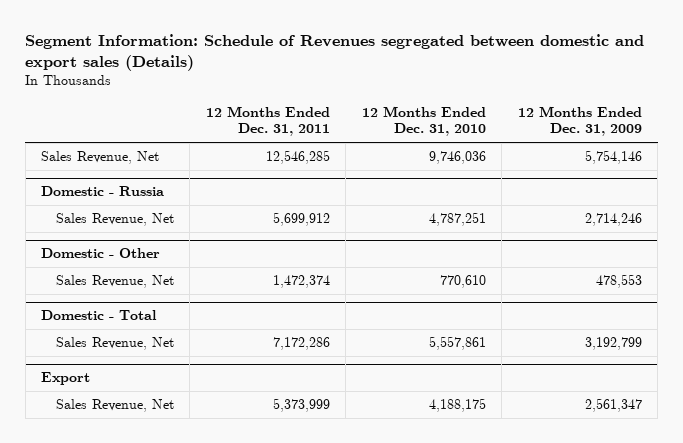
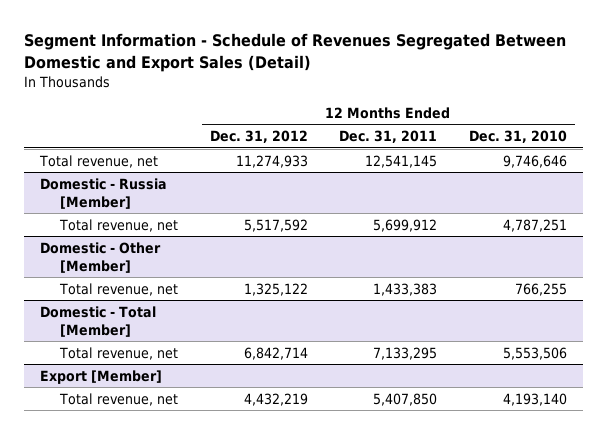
- Segment Information: Schedule of Revenues segregated between domestic and export sales (Details)
+ Segment Information - Schedule of Revenues Segregated Between Domestic and Export Sales (Detail)
- | 12 Months Ended Dec. 31, 2011 | 12 Months Ended Dec. 31, 2010 | 12 Months Ended Dec. 31, 2009
+ | 12 Months Ended Dec. 31, 2012 | 12 Months Ended Dec. 31, 2011 | 12 Months Ended Dec. 31, 2010
- Sales Revenue, Net | 12,546,285 | 9,746,036 | 5,754,146
- Domestic - Russia
- Sales Revenue, Net | 5,699,912 | 4,787,251 | 2,714,246
- Domestic - Other
- Sales Revenue, Net | 1,472,374 | 770,610 | 478,553
- Domestic - Total
- Sales Revenue, Net | 7,172,286 | 5,557,861 | 3,192,799
- Export
- Sales Revenue, Net | 5,373,999 | 4,188,175 | 2,561,347
+ Total revenue, net | 11,274,933 | 12,541,145 | 9,746,646
+ Domestic - Russia [Member]
+ Total revenue, net | 5,517,592 | 5,699,912 | 4,787,251
+ Domestic - Other [Member]
+ Total revenue, net | 1,325,122 | 1,433,383 | 766,255
+ Domestic - Total [Member]
+ Total revenue, net | 6,842,714 | 7,133,295 | 5,553,506
+ Export [Member]
+ Total revenue, net | 4,432,219 | 5,407,850 | 4,193,140

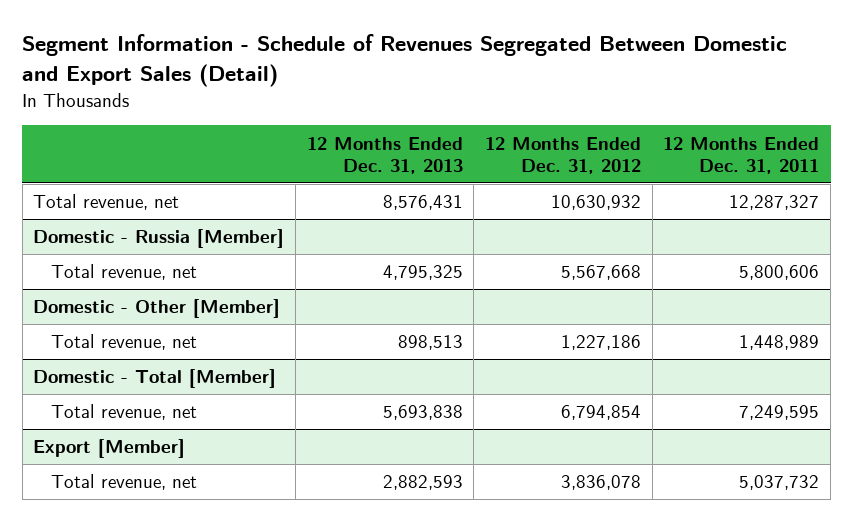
- | 12 Months Ended Dec. 31, 2012 | 12 Months Ended Dec. 31, 2011 | 12 Months Ended Dec. 31, 2010
+ | 12 Months Ended Dec. 31, 2013 | 12 Months Ended Dec. 31, 2012 | 12 Months Ended Dec. 31, 2011
- Total revenue, net | 11,274,933 | 12,541,145 | 9,746,646
+ Total revenue, net | 8,576,431 | 10,630,932 | 12,287,327
@ Domestic - Russia [Member]
- Total revenue, net | 5,517,592 | 5,699,912 | 4,787,251
+ Total revenue, net | 4,795,325 | 5,567,668 | 5,800,606
@ Domestic - Other [Member]
- Total revenue, net | 1,325,122 | 1,433,383 | 766,255
+ Total revenue, net | 898,513 | 1,227,186 | 1,448,989
@ Domestic - Total [Member]
- Total revenue, net | 6,842,714 | 7,133,295 | 5,553,506
+ Total revenue, net | 5,693,838 | 6,794,854 | 7,249,595
@ Export [Member]
- Total revenue, net | 4,432,219 | 5,407,850 | 4,193,140
+ Total revenue, net | 2,882,593 | 3,836,078 | 5,037,732

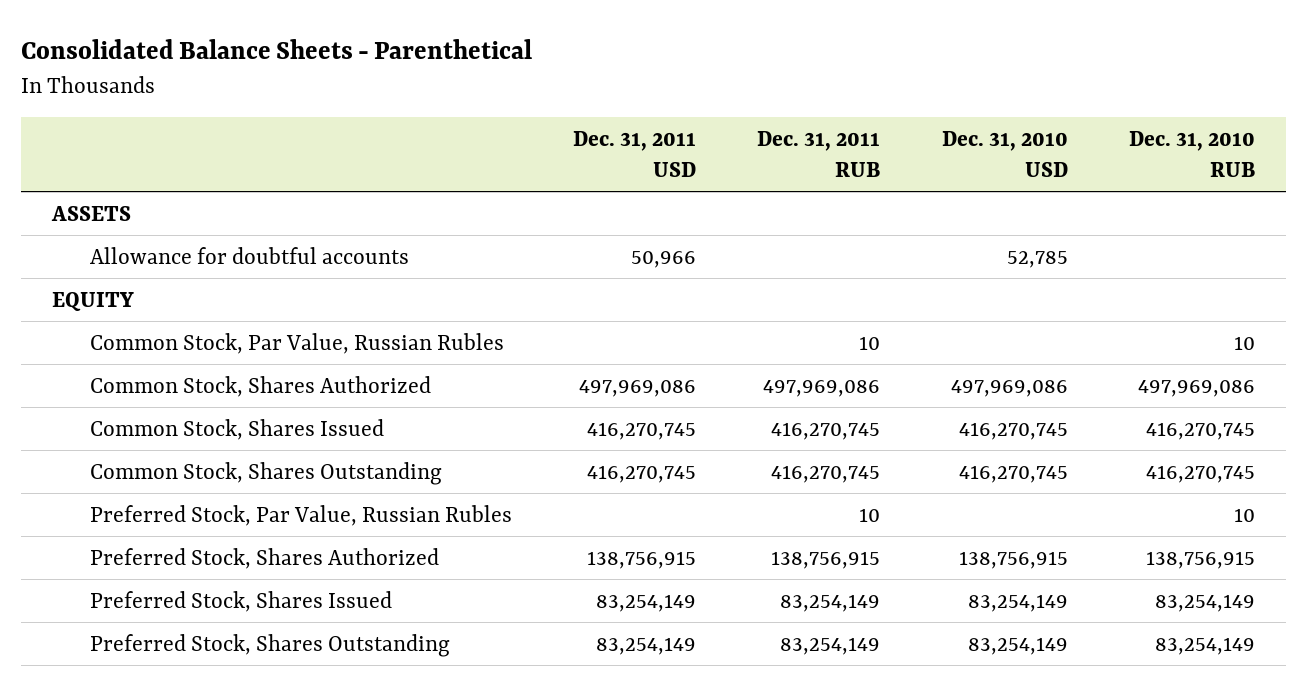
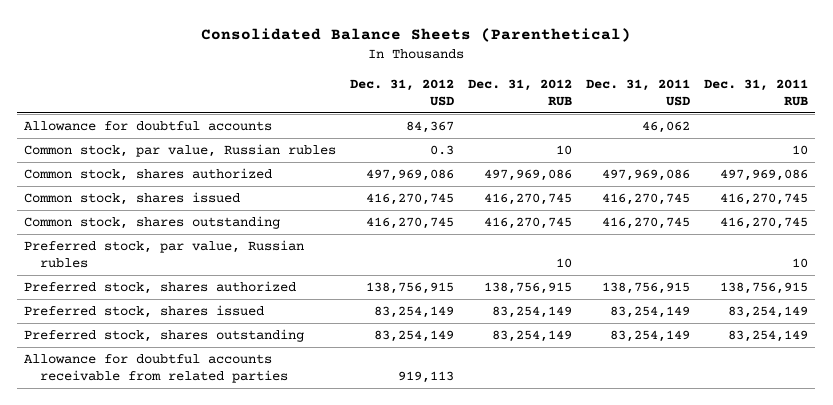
- Consolidated Balance Sheets - Parenthetical
+ Consolidated Balance Sheets (Parenthetical)
- | Dec. 31, 2011 USD | Dec. 31, 2011 RUB | Dec. 31, 2010 USD | Dec. 31, 2010 RUB
+ | Dec. 31, 2012 USD | Dec. 31, 2012 RUB | Dec. 31, 2011 USD | Dec. 31, 2011 RUB
- ASSETS
- Allowance for doubtful accounts | 50,966 | | 52,785 |
- EQUITY
- Common Stock, Par Value, Russian Rubles | | 10 | | 10
- Common Stock, Shares Authorized | 497,969,086 | 497,969,086 | 497,969,086 | 497,969,086
- Common Stock, Shares Issued | 416,270,745 | 416,270,745 | 416,270,745 | 416,270,745
- Common Stock, Shares Outstanding | 416,270,745 | 416,270,745 | 416,270,745 | 416,270,745
- Preferred Stock, Par Value, Russian Rubles | | 10 | | 10
- Preferred Stock, Shares Authorized | 138,756,915 | 138,756,915 | 138,756,915 | 138,756,915
- Preferred Stock, Shares Issued | 83,254,149 | 83,254,149 | 83,254,149 | 83,254,149
- Preferred Stock, Shares Outstanding | 83,254,149 | 83,254,149 | 83,254,149 | 83,254,149
+ Allowance for doubtful accounts | 84,367 | | 46,062 |
+ Common stock, par value, Russian rubles | 0.3 | 10 | | 10
+ Common stock, shares authorized | 497,969,086 | 497,969,086 | 497,969,086 | 497,969,086
+ Common stock, shares issued | 416,270,745 | 416,270,745 | 416,270,745 | 416,270,745
+ Common stock, shares outstanding | 416,270,745 | 416,270,745 | 416,270,745 | 416,270,745
+ Preferred stock, par value, Russian rubles | | 10 | | 10
+ Preferred stock, shares authorized | 138,756,915 | 138,756,915 | 138,756,915 | 138,756,915
+ Preferred stock, shares issued | 83,254,149 | 83,254,149 | 83,254,149 | 83,254,149
+ Preferred stock, shares outstanding | 83,254,149 | 83,254,149 | 83,254,149 | 83,254,149
+ Allowance for doubtful accounts receivable from related parties | 919,113 | | |

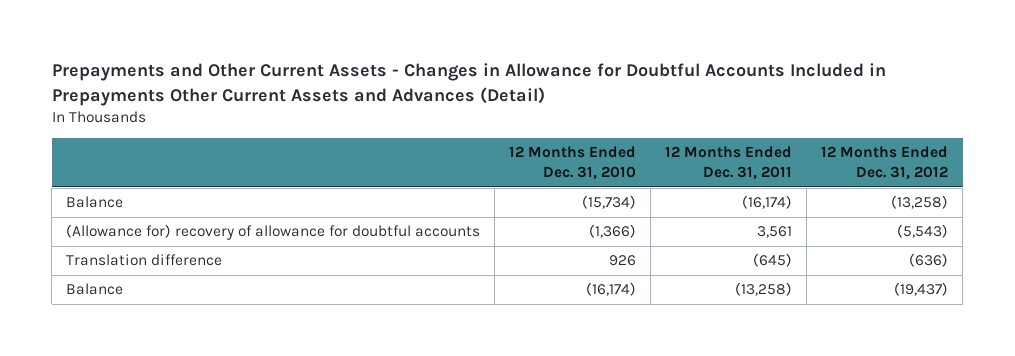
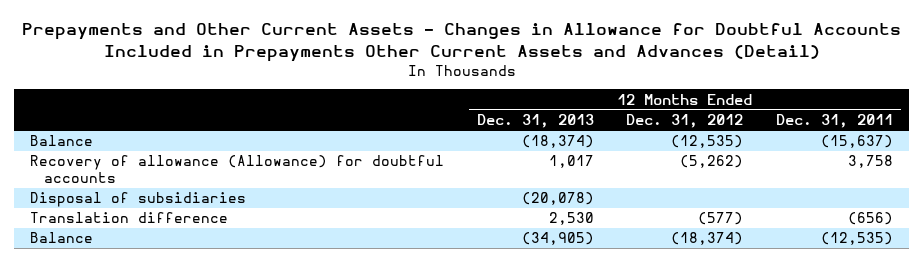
- | 12 Months Ended Dec. 31, 2010 | 12 Months Ended Dec. 31, 2011 | 12 Months Ended Dec. 31, 2012
+ | 12 Months Ended Dec. 31, 2013 | 12 Months Ended Dec. 31, 2012 | 12 Months Ended Dec. 31, 2011
- Balance | (15,734) | (16,174) | (13,258)
- (Allowance for) recovery of allowance for doubtful accounts | (1,366) | 3,561 | (5,543)
- Translation difference | 926 | (645) | (636)
- Balance | (16,174) | (13,258) | (19,437)
+ Balance | (18,374) | (12,535) | (15,637)
+ Recovery of allowance (Allowance) for doubtful accounts | 1,017 | (5,262) | 3,758
+ Disposal of subsidiaries | (20,078) | |
+ Translation difference | 2,530 | (577) | (656)
+ Balance | (34,905) | (18,374) | (12,535)

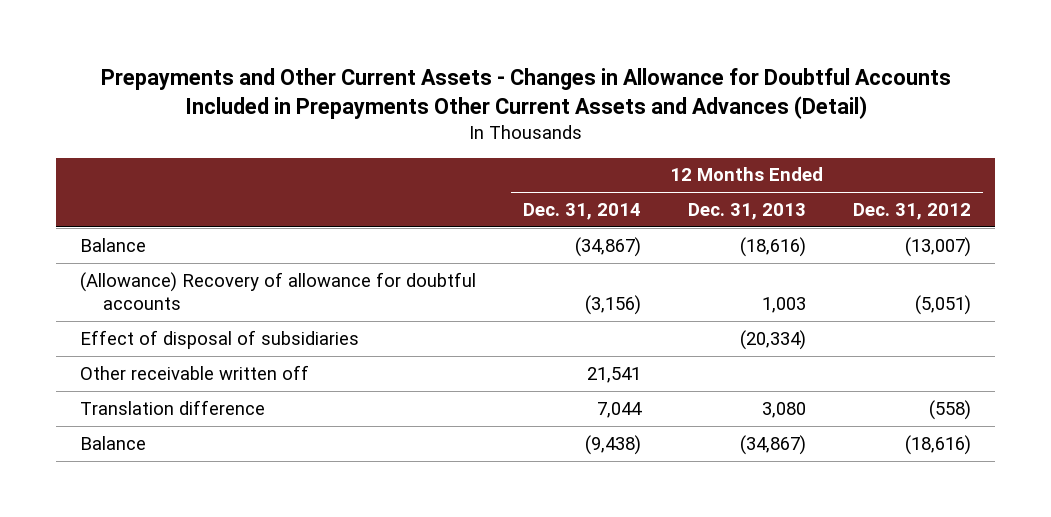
- | 12 Months Ended Dec. 31, 2013 | 12 Months Ended Dec. 31, 2012 | 12 Months Ended Dec. 31, 2011
+ | 12 Months Ended Dec. 31, 2014 | 12 Months Ended Dec. 31, 2013 | 12 Months Ended Dec. 31, 2012
- Balance | (18,374) | (12,535) | (15,637)
- Recovery of allowance (Allowance) for doubtful accounts | 1,017 | (5,262) | 3,758
- Disposal of subsidiaries | (20,078) | |
- Translation difference | 2,530 | (577) | (656)
- Balance | (34,905) | (18,374) | (12,535)
+ Balance | (34,867) | (18,616) | (13,007)
+ (Allowance) Recovery of allowance for doubtful accounts | (3,156) | 1,003 | (5,051)
+ Effect of disposal of subsidiaries | | (20,334) |
+ Other receivable written off | 21,541 | |
+ Translation difference | 7,044 | 3,080 | (558)
+ Balance | (9,438) | (34,867) | (18,616)

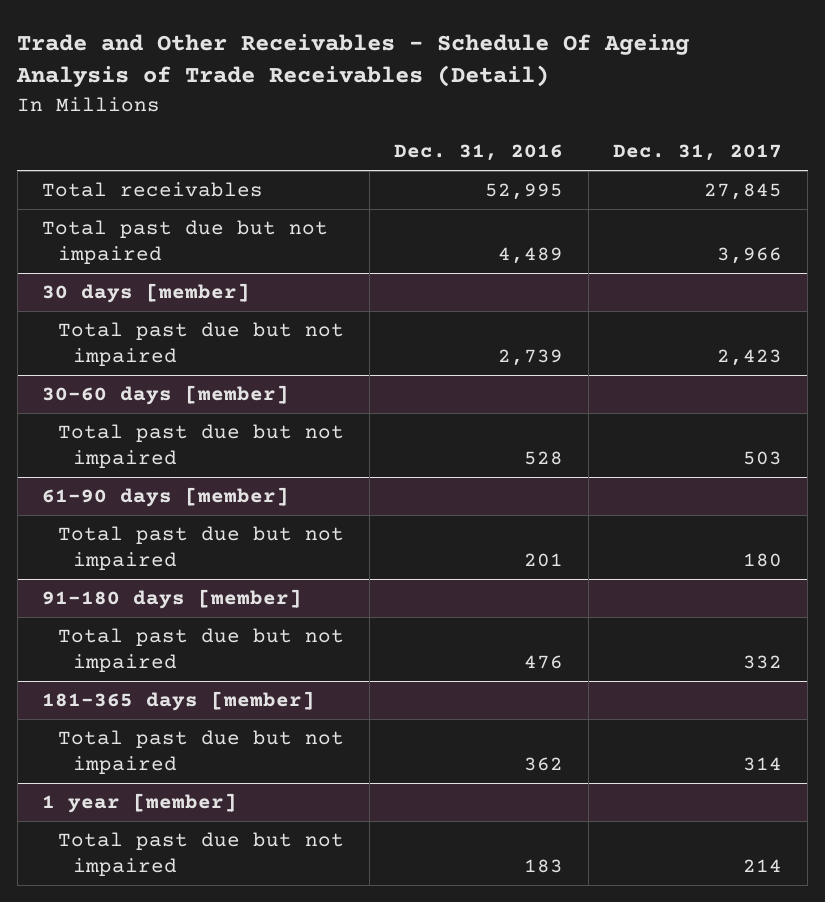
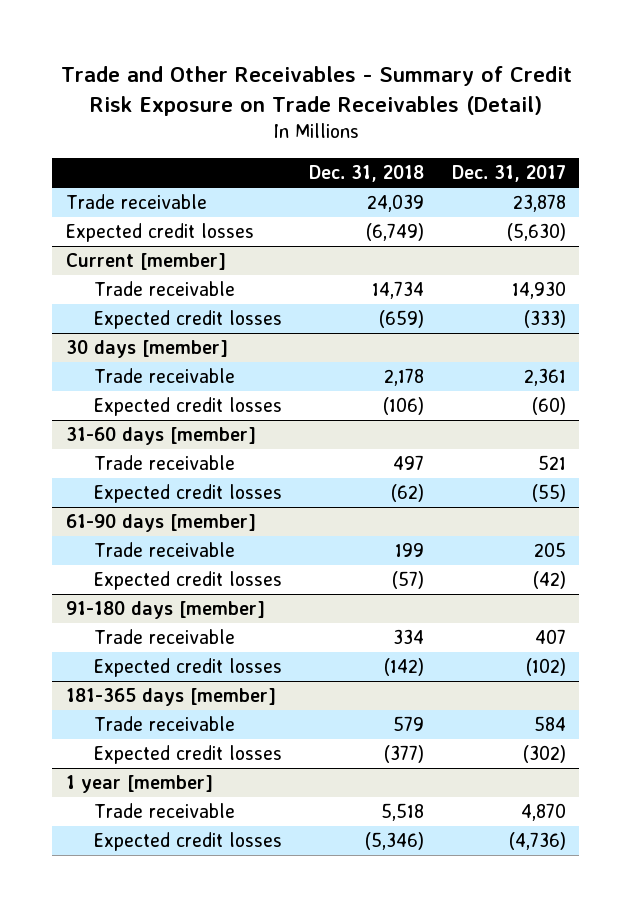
- Trade and Other Receivables - Schedule Of Ageing Analysis of Trade Receivables (Detail)
+ Trade and Other Receivables - Summary of Credit Risk Exposure on Trade Receivables (Detail)
- | Dec. 31, 2016 | Dec. 31, 2017
+ | Dec. 31, 2018 | Dec. 31, 2017
- Total receivables | 52,995 | 27,845
- Total past due but not impaired | 4,489 | 3,966
+ Trade receivable | 24,039 | 23,878
+ Expected credit losses | (6,749) | (5,630)
+ Current [member]
+ Trade receivable | 14,734 | 14,930
+ Expected credit losses | (659) | (333)
@ 30 days [member]
- Total past due but not impaired | 2,739 | 2,423
- 30-60 days [member]
- Total past due but not impaired | 528 | 503
@ 30 days [member]
+ Trade receivable | 2,178 | 2,361
+ Expected credit losses | (106) | (60)
+ 31-60 days [member]
+ Trade receivable | 497 | 521
+ Expected credit losses | (62) | (55)
@ 61-90 days [member]
- Total past due but not impaired | 201 | 180
+ Trade receivable | 199 | 205
+ Expected credit losses | (57) | (42)
@ 91-180 days [member]
- Total past due but not impaired | 476 | 332
+ Trade receivable | 334 | 407
+ Expected credit losses | (142) | (102)
@ 181-365 days [member]
- Total past due but not impaired | 362 | 314
+ Trade receivable | 579 | 584
+ Expected credit losses | (377) | (302)
@ 1 year [member]
- Total past due but not impaired | 183 | 214
+ Trade receivable | 5,518 | 4,870
+ Expected credit losses | (5,346) | (4,736)

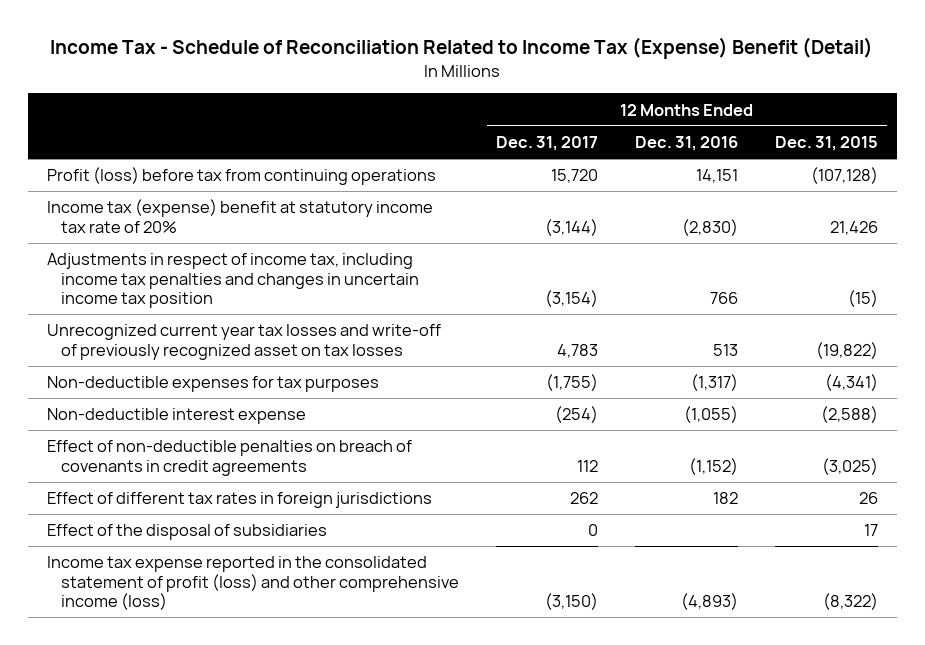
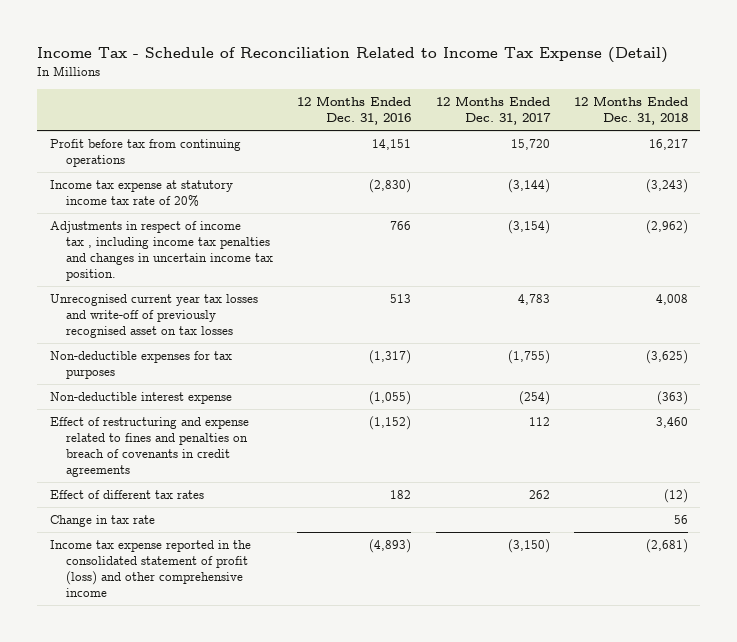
- Income Tax - Schedule of Reconciliation Related to Income Tax (Expense) Benefit (Detail)
+ Income Tax - Schedule of Reconciliation Related to Income Tax Expense (Detail)
- | 12 Months Ended Dec. 31, 2017 | 12 Months Ended Dec. 31, 2016 | 12 Months Ended Dec. 31, 2015
+ | 12 Months Ended Dec. 31, 2016 | 12 Months Ended Dec. 31, 2017 | 12 Months Ended Dec. 31, 2018
- Profit (loss) before tax from continuing operations | 15,720 | 14,151 | (107,128)
- Income tax (expense) benefit at statutory income tax rate of 20% | (3,144) | (2,830) | 21,426
- Adjustments in respect of income tax, including income tax penalties and changes in uncertain income tax position | (3,154) | 766 | (15)
- Unrecognized current year tax losses and write-off of previously recognized asset on tax losses | 4,783 | 513 | (19,822)
+ Profit before tax from continuing operations | 14,151 | 15,720 | 16,217
+ Income tax expense at statutory income tax rate of 20% | (2,830) | (3,144) | (3,243)
+ Adjustments in respect of income tax , including income tax penalties and changes in uncertain income tax position. | 766 | (3,154) | (2,962)
+ Unrecognised current year tax losses and write-off of previously recognised asset on tax losses | 513 | 4,783 | 4,008
- Effect of non-deductible penalties on breach of covenants in credit agreements | 112 | (1,152) | (3,025)
- Effect of different tax rates in foreign jurisdictions | 262 | 182 | 26
- Effect of the disposal of subsidiaries | 0 | | 17
- Income tax expense reported in the consolidated statement of profit (loss) and other comprehensive income (loss) | (3,150) | (4,893) | (8,322)
+ Effect of restructuring and expense related to fines and penalties on breach of covenants in credit agreements | (1,152) | 112 | 3,460
+ Effect of different tax rates | 182 | 262 | (12)
+ Change in tax rate | | | 56
+ Income tax expense reported in the consolidated statement of profit (loss) and other comprehensive income | (4,893) | (3,150) | (2,681)

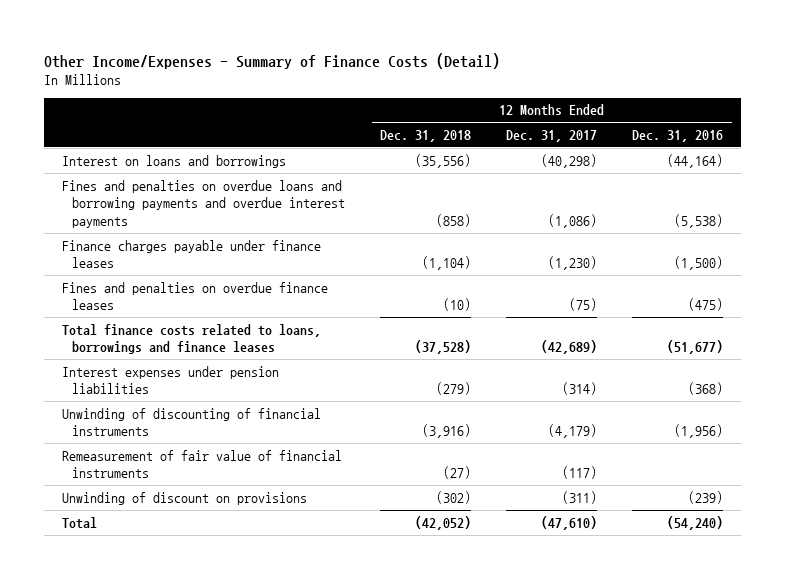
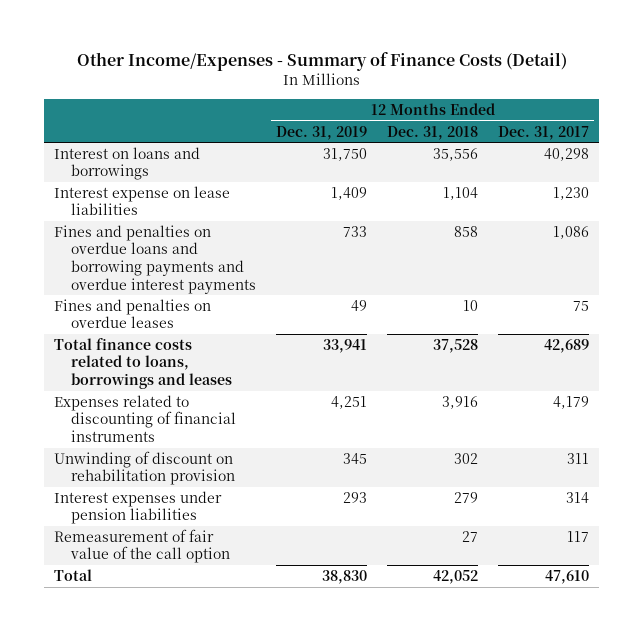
- | 12 Months Ended Dec. 31, 2018 | 12 Months Ended Dec. 31, 2017 | 12 Months Ended Dec. 31, 2016
+ | 12 Months Ended Dec. 31, 2019 | 12 Months Ended Dec. 31, 2018 | 12 Months Ended Dec. 31, 2017
- Interest on loans and borrowings | (35,556) | (40,298) | (44,164)
- Fines and penalties on overdue loans and borrowing payments and overdue interest payments | (858) | (1,086) | (5,538)
- Finance charges payable under finance leases | (1,104) | (1,230) | (1,500)
- Fines and penalties on overdue finance leases | (10) | (75) | (475)
- Total finance costs related to loans, borrowings and finance leases | (37,528) | (42,689) | (51,677)
- Interest expenses under pension liabilities | (279) | (314) | (368)
- Unwinding of discounting of financial instruments | (3,916) | (4,179) | (1,956)
- Remeasurement of fair value of financial instruments | (27) | (117) |
- Unwinding of discount on provisions | (302) | (311) | (239)
- Total | (42,052) | (47,610) | (54,240)
+ Interest on loans and borrowings | 31,750 | 35,556 | 40,298
+ Interest expense on lease liabilities | 1,409 | 1,104 | 1,230
+ Fines and penalties on overdue loans and borrowing payments and overdue interest payments | 733 | 858 | 1,086
+ Fines and penalties on overdue leases | 49 | 10 | 75
+ Total finance costs related to loans, borrowings and leases | 33,941 | 37,528 | 42,689
+ Expenses related to discounting of financial instruments | 4,251 | 3,916 | 4,179
+ Unwinding of discount on rehabilitation provision | 345 | 302 | 311
+ Interest expenses under pension liabilities | 293 | 279 | 314
+ Remeasurement of fair value of the call option | | 27 | 117
+ Total | 38,830 | 42,052 | 47,610

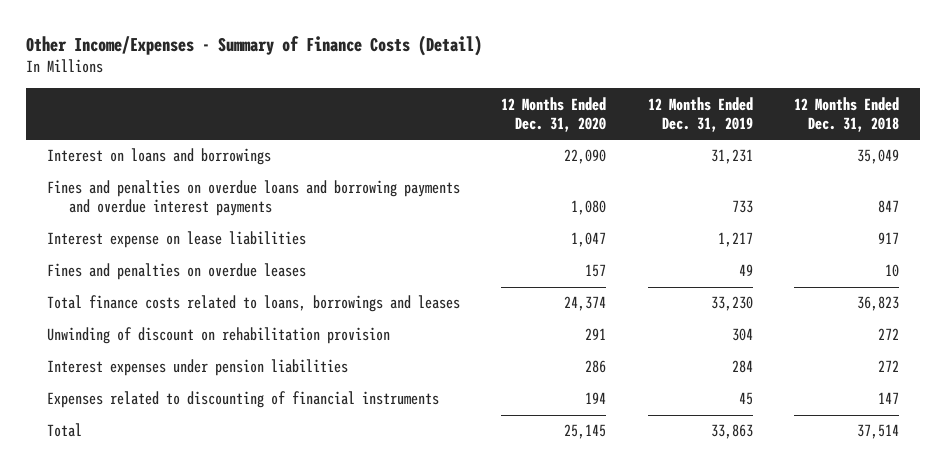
- | 12 Months Ended Dec. 31, 2019 | 12 Months Ended Dec. 31, 2018 | 12 Months Ended Dec. 31, 2017
+ | 12 Months Ended Dec. 31, 2020 | 12 Months Ended Dec. 31, 2019 | 12 Months Ended Dec. 31, 2018
- Interest on loans and borrowings | 31,750 | 35,556 | 40,298
- Interest expense on lease liabilities | 1,409 | 1,104 | 1,230
- Fines and penalties on overdue loans and borrowing payments and overdue interest payments | 733 | 858 | 1,086
+ Interest on loans and borrowings | 22,090 | 31,231 | 35,049
+ Fines and penalties on overdue loans and borrowing payments and overdue interest payments | 1,080 | 733 | 847
+ Interest expense on lease liabilities | 1,047 | 1,217 | 917
- Total finance costs related to loans, borrowings and leases | 33,941 | 37,528 | 42,689
- Expenses related to discounting of financial instruments | 4,251 | 3,916 | 4,179
- Unwinding of discount on rehabilitation provision | 345 | 302 | 311
- Interest expenses under pension liabilities | 293 | 279 | 314
- Remeasurement of fair value of the call option | | 27 | 117
- Total | 38,830 | 42,052 | 47,610
+ Total finance costs related to loans, borrowings and leases | 24,374 | 33,230 | 36,823
+ Unwinding of discount on rehabilitation provision | 291 | 304 | 272
+ Interest expenses under pension liabilities | 286 | 284 | 272
+ Expenses related to discounting of financial instruments | 194 | 45 | 147
+ Total | 25,145 | 33,863 | 37,514

